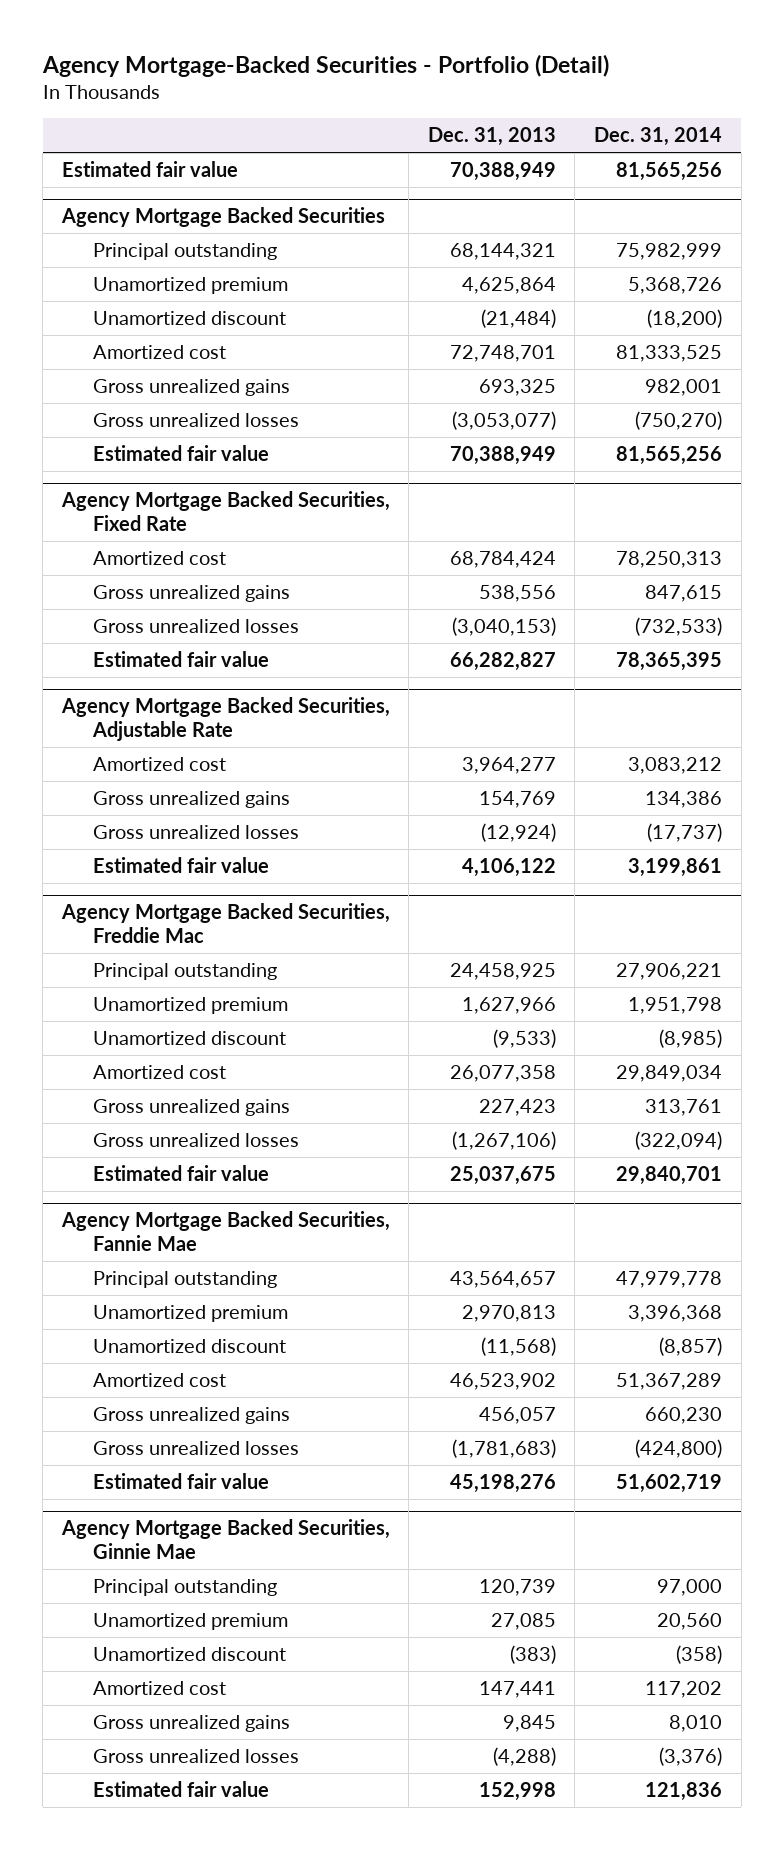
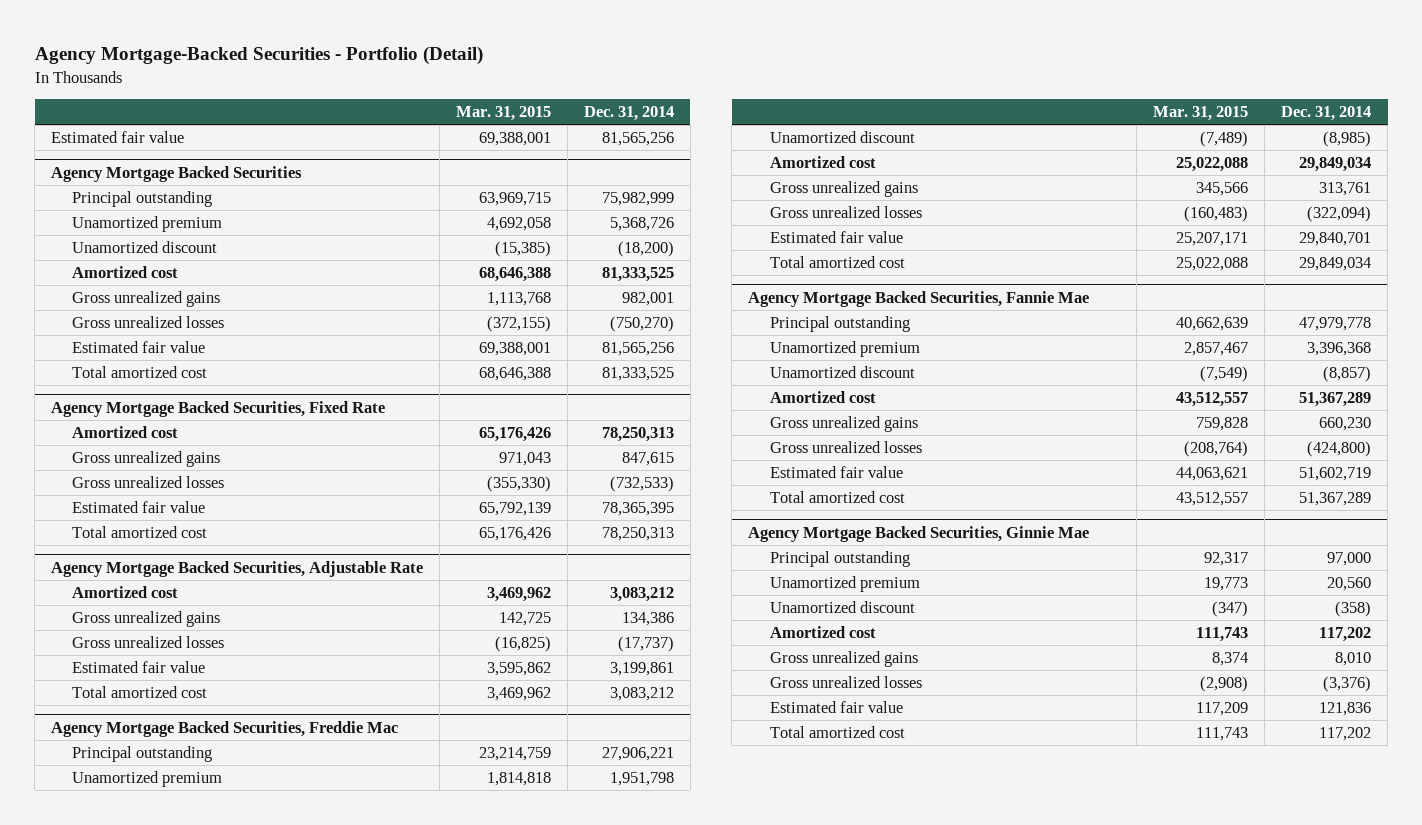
- | Dec. 31, 2013 | Dec. 31, 2014
+ | Mar. 31, 2015 | Dec. 31, 2014
@ Agency Mortgage Backed Securities
+ Total amortized cost | 68,646,388 | 81,333,525
@ Agency Mortgage Backed Securities, Fixed Rate
+ Total amortized cost | 65,176,426 | 78,250,313
@ Agency Mortgage Backed Securities, Adjustable Rate
+ Total amortized cost | 3,469,962 | 3,083,212
@ Agency Mortgage Backed Securities, Freddie Mac
+ Total amortized cost | 25,022,088 | 29,849,034
@ Agency Mortgage Backed Securities, Fannie Mae
+ Total amortized cost | 43,512,557 | 51,367,289
@ Agency Mortgage Backed Securities, Ginnie Mae
+ Total amortized cost | 111,743 | 117,202

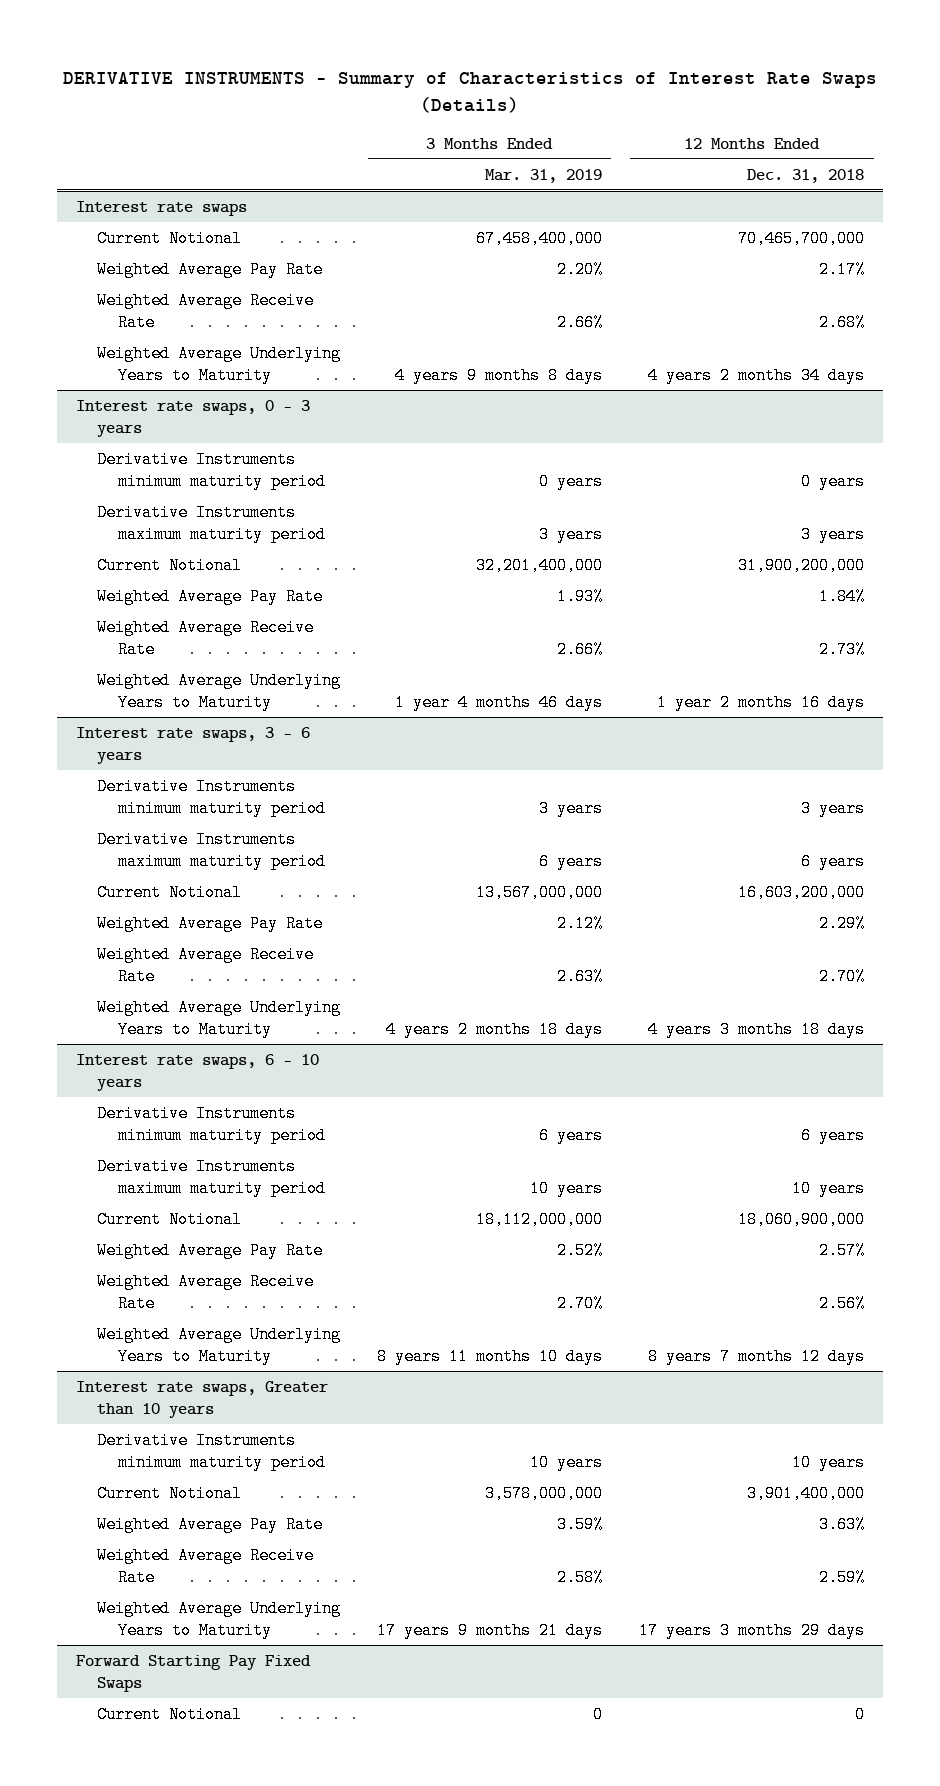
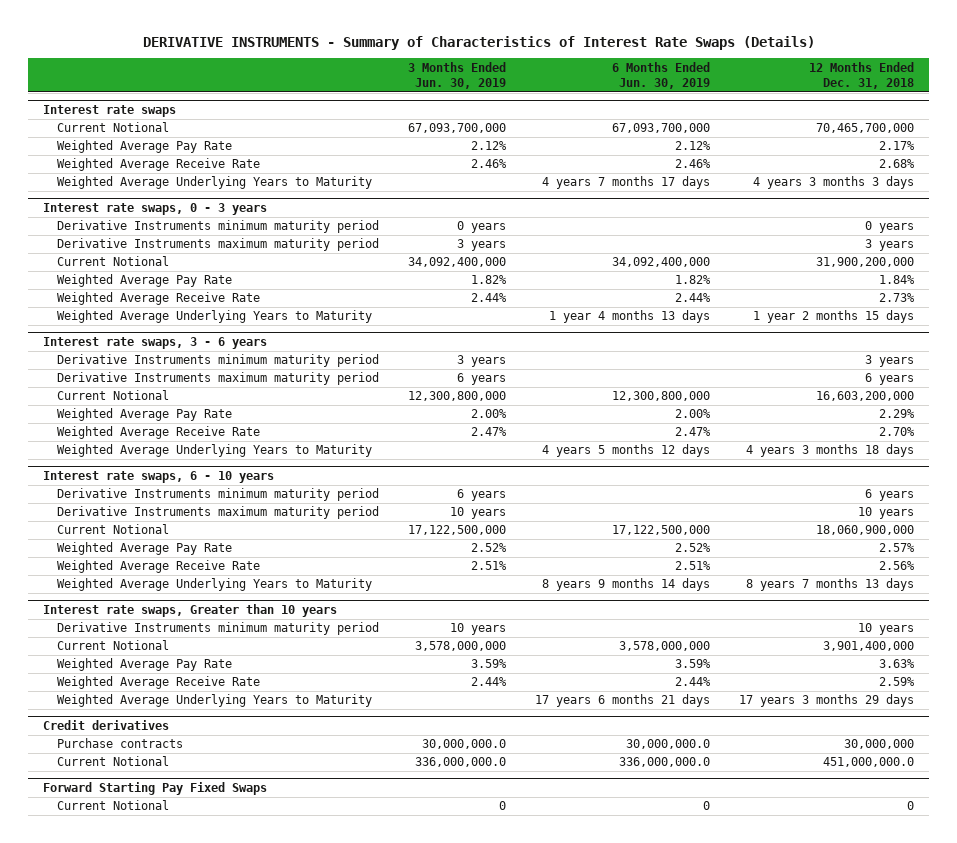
- | 3 Months Ended Mar. 31, 2019 | 12 Months Ended Dec. 31, 2018
+ | 3 Months Ended Jun. 30, 2019 | 6 Months Ended Jun. 30, 2019 | 12 Months Ended Dec. 31, 2018
@ Interest rate swaps
- Weighted Average Underlying Years to Maturity | 4 years 9 months 8 days | 4 years 2 months 34 days
+ Weighted Average Underlying Years to Maturity | | 4 years 7 months 17 days | 4 years 3 months 3 days
@ Interest rate swaps, 0 - 3 years
- Weighted Average Underlying Years to Maturity | 1 year 4 months 46 days | 1 year 2 months 16 days
+ Weighted Average Underlying Years to Maturity | | 1 year 4 months 13 days | 1 year 2 months 15 days
@ Interest rate swaps, 6 - 10 years
- Weighted Average Underlying Years to Maturity | 8 years 11 months 10 days | 8 years 7 months 12 days
+ Weighted Average Underlying Years to Maturity | | 8 years 9 months 14 days | 8 years 7 months 13 days
+ Credit derivatives
+ Purchase contracts | 30,000,000.0 | 30,000,000.0 | 30,000,000
+ Current Notional | 336,000,000.0 | 336,000,000.0 | 451,000,000.0

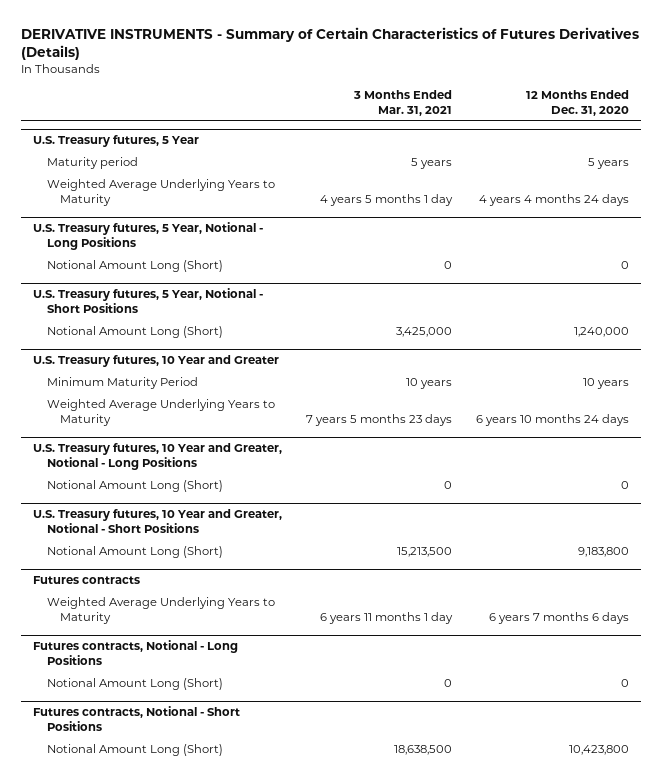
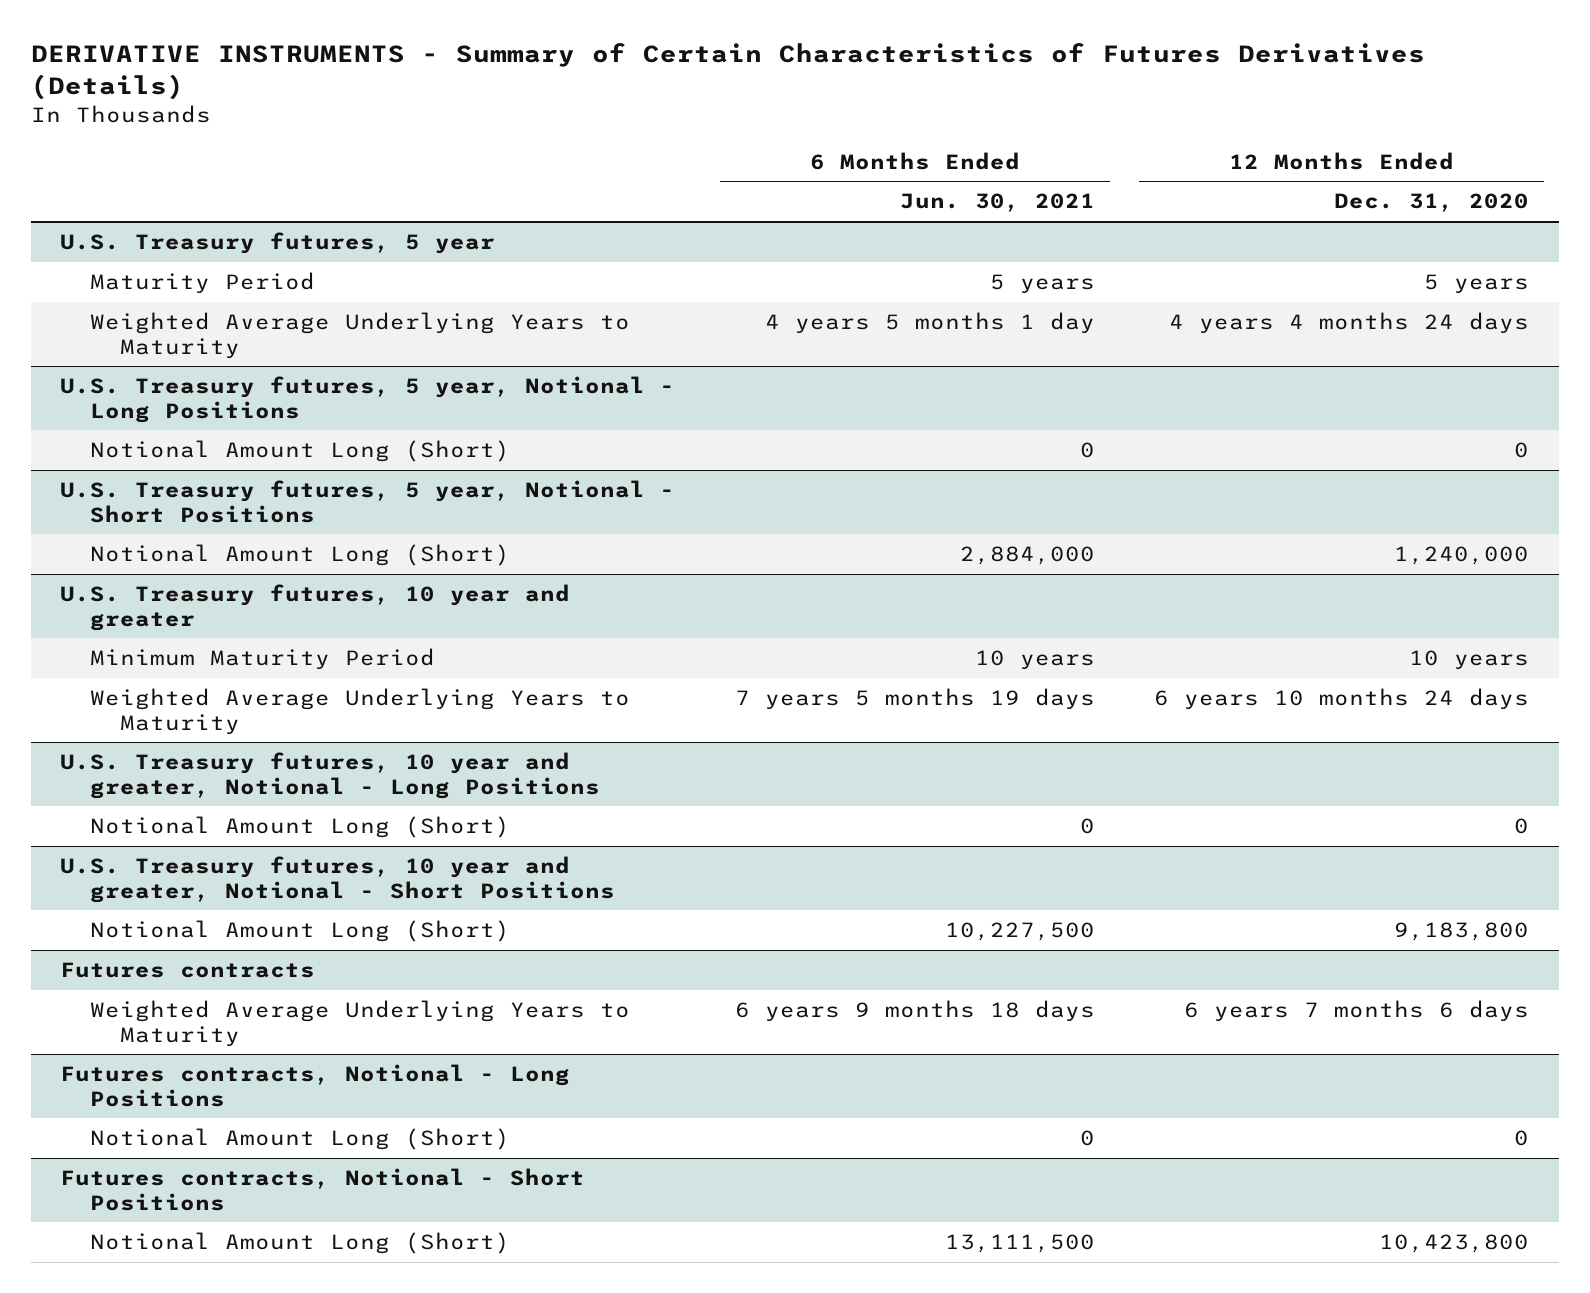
- | 3 Months Ended Mar. 31, 2021 | 12 Months Ended Dec. 31, 2020
+ | 6 Months Ended Jun. 30, 2021 | 12 Months Ended Dec. 31, 2020
- U.S. Treasury futures, 5 Year
- Maturity period | 5 years | 5 years
+ U.S. Treasury futures, 5 year
+ Maturity Period | 5 years | 5 years
- U.S. Treasury futures, 5 Year, Notional - Long Positions
+ U.S. Treasury futures, 5 year, Notional - Long Positions
- U.S. Treasury futures, 5 Year, Notional - Short Positions
+ U.S. Treasury futures, 5 year, Notional - Short Positions
- U.S. Treasury futures, 10 Year and Greater
+ U.S. Treasury futures, 10 year and greater
- U.S. Treasury futures, 10 Year and Greater, Notional - Long Positions
+ U.S. Treasury futures, 10 year and greater, Notional - Long Positions
- U.S. Treasury futures, 10 Year and Greater, Notional - Short Positions
+ U.S. Treasury futures, 10 year and greater, Notional - Short Positions

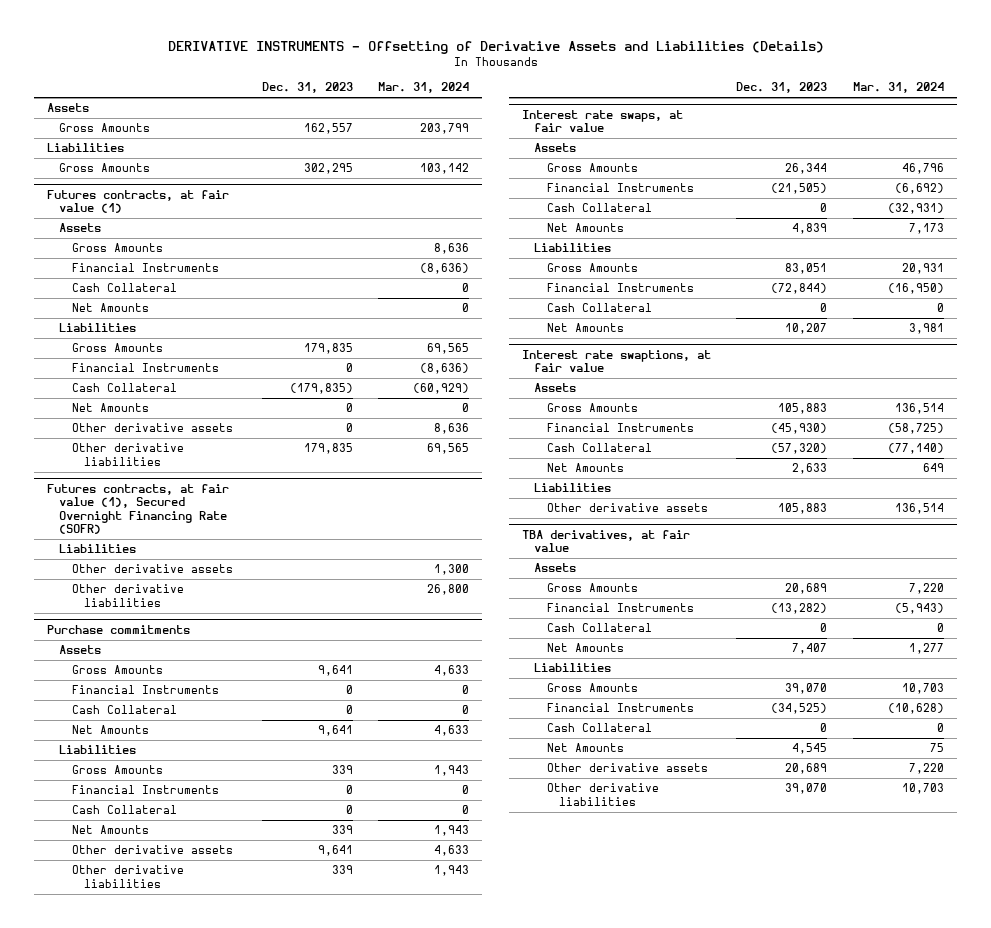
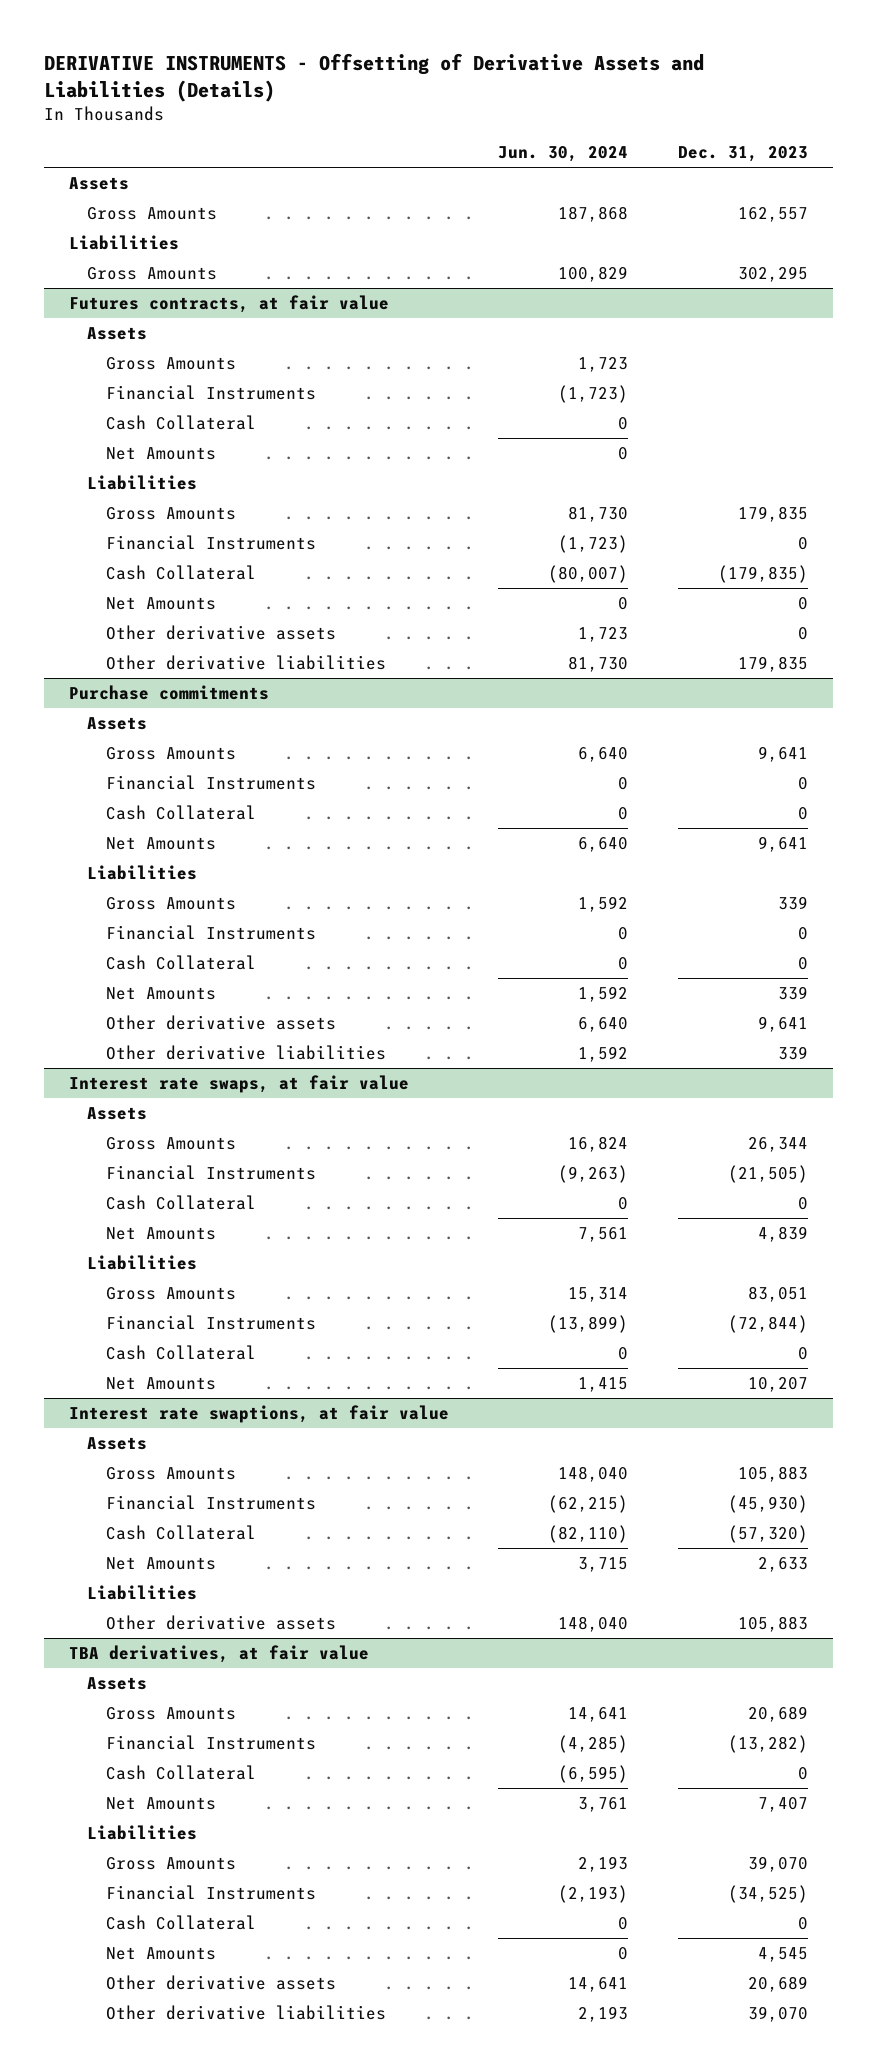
- | Dec. 31, 2023 | Mar. 31, 2024
+ | Jun. 30, 2024 | Dec. 31, 2023
- Futures contracts, at fair value (1)
+ Futures contracts, at fair value
- Futures contracts, at fair value (1), Secured Overnight Financing Rate (SOFR)
- Liabilities
- Other derivative assets | | 1,300
- Other derivative liabilities | | 26,800

